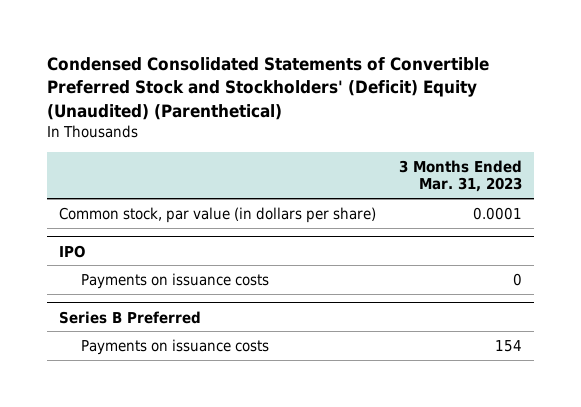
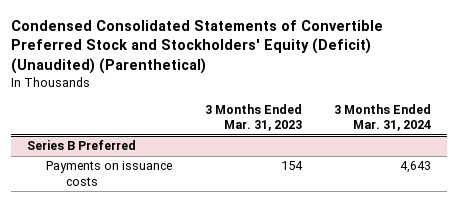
- Condensed Consolidated Statements of Convertible Preferred Stock and Stockholders' (Deficit) Equity (Unaudited) (Parenthetical)
+ Condensed Consolidated Statements of Convertible Preferred Stock and Stockholders' Equity (Deficit) (Unaudited) (Parenthetical)
- | 3 Months Ended Mar. 31, 2023
+ | 3 Months Ended Mar. 31, 2023 | 3 Months Ended Mar. 31, 2024
- Common stock, par value (in dollars per share) | 0.0001
- IPO
- Payments on issuance costs | 0

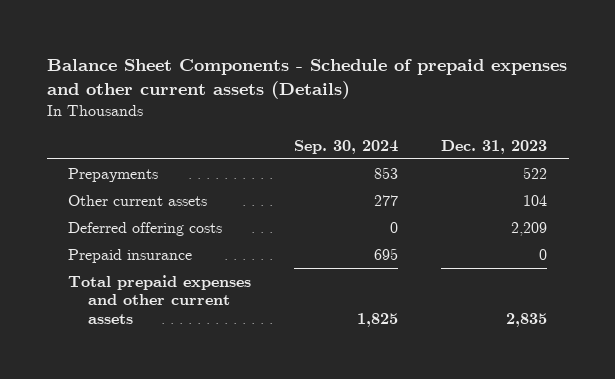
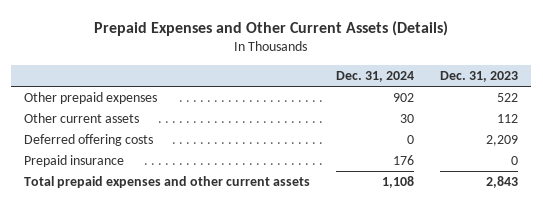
- Balance Sheet Components - Schedule of prepaid expenses and other current assets (Details)
+ Prepaid Expenses and Other Current Assets (Details)
- | Sep. 30, 2024 | Dec. 31, 2023
+ | Dec. 31, 2024 | Dec. 31, 2023
- Prepayments | 853 | 522
- Other current assets | 277 | 104
+ Other prepaid expenses | 902 | 522
+ Other current assets | 30 | 112
- Total prepaid expenses and other current assets | 1,825 | 2,835
+ Total prepaid expenses and other current assets | 1,108 | 2,843

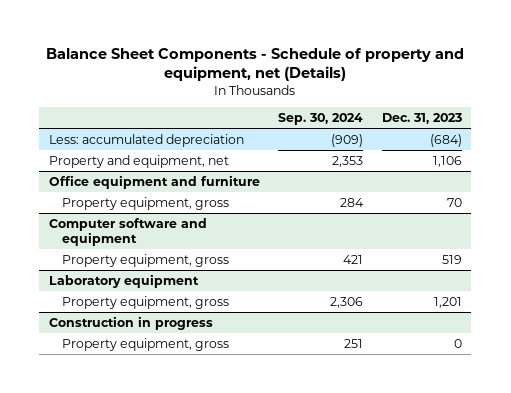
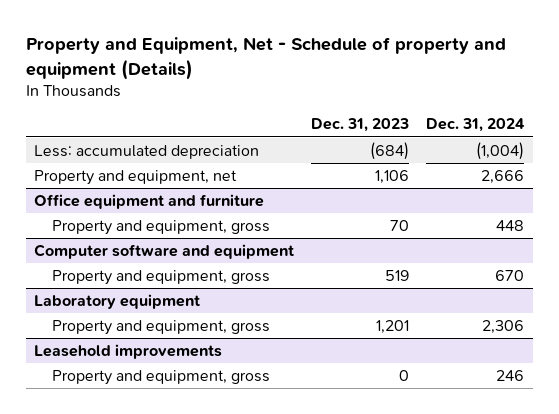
- Balance Sheet Components - Schedule of property and equipment, net (Details)
+ Property and Equipment, Net - Schedule of property and equipment (Details)
- | Sep. 30, 2024 | Dec. 31, 2023
+ | Dec. 31, 2023 | Dec. 31, 2024
@ Office equipment and furniture
- Property equipment, gross | 284 | 70
+ Property and equipment, gross | 70 | 448
@ Computer software and equipment
- Property equipment, gross | 421 | 519
+ Property and equipment, gross | 519 | 670
@ Laboratory equipment
- Property equipment, gross | 2,306 | 1,201
- Construction in progress
- Property equipment, gross | 251 | 0
@ Laboratory equipment
+ Property and equipment, gross | 1,201 | 2,306
+ Leasehold improvements
+ Property and equipment, gross | 0 | 246

